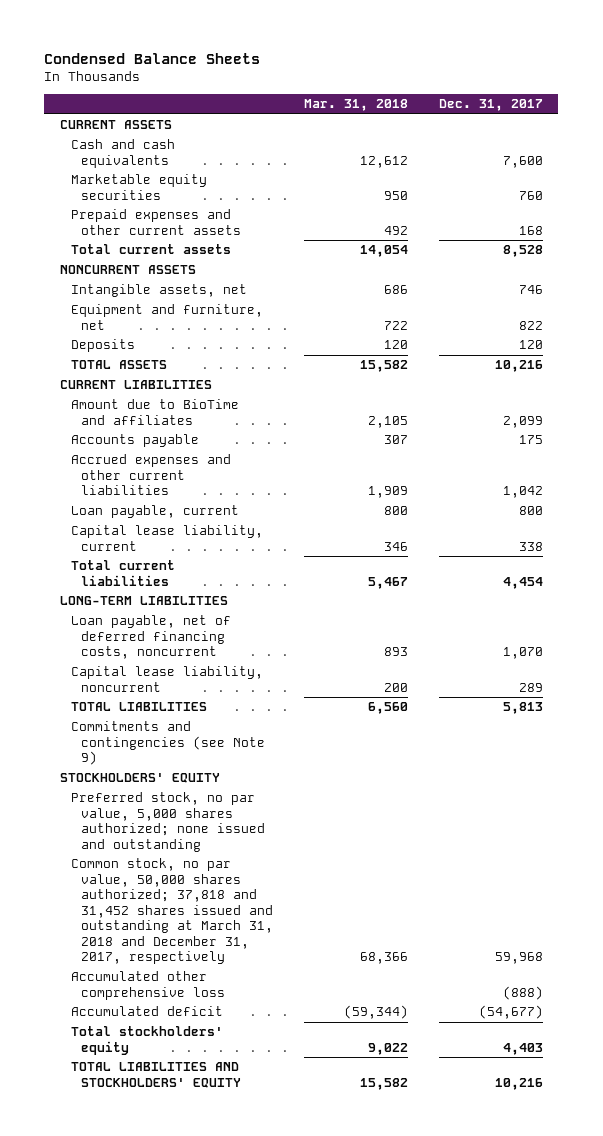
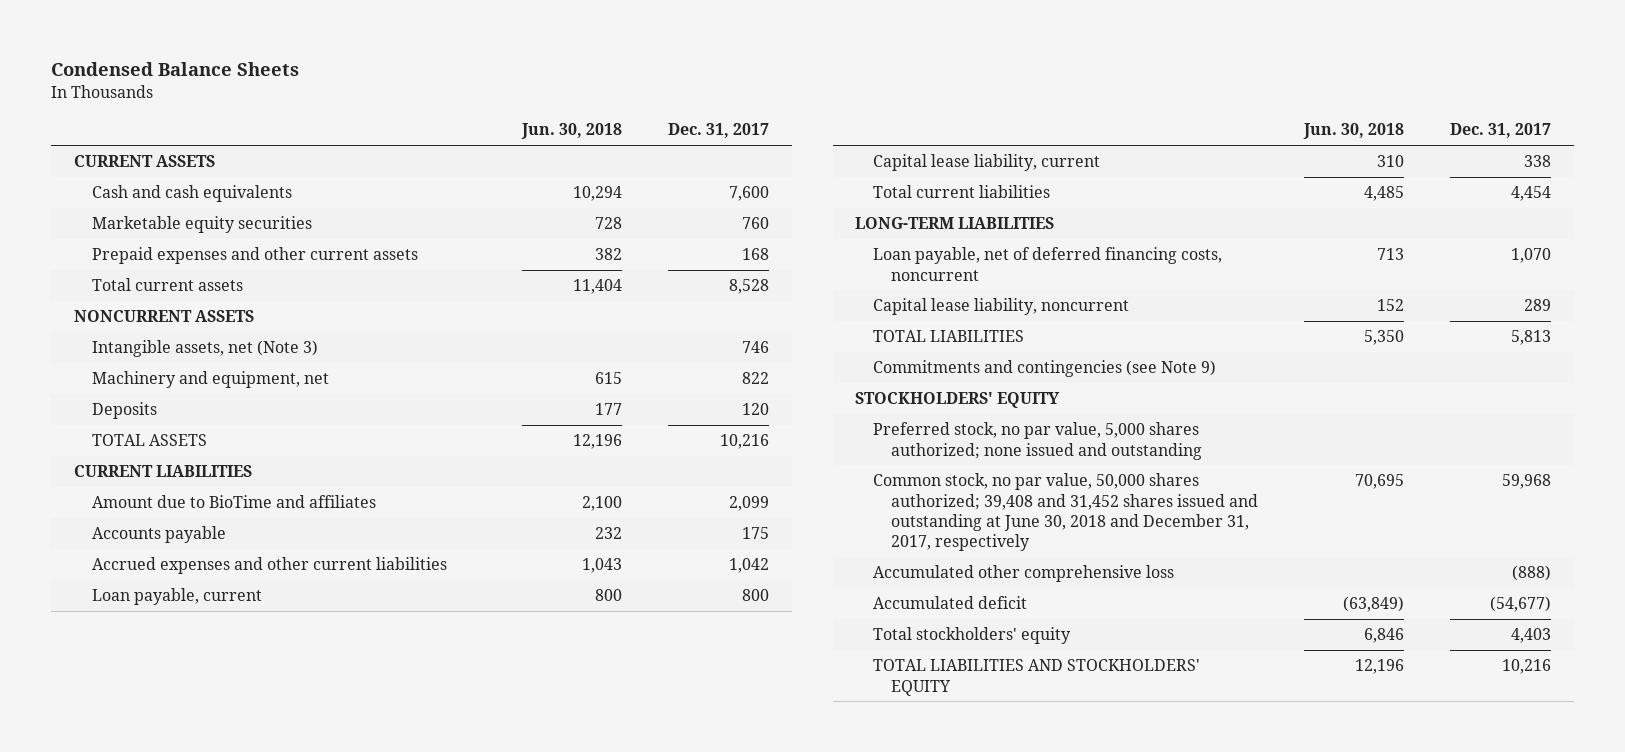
- | Mar. 31, 2018 | Dec. 31, 2017
+ | Jun. 30, 2018 | Dec. 31, 2017
- Intangible assets, net | 686 | 746
- Equipment and furniture, net | 722 | 822
+ Intangible assets, net (Note 3) | | 746
+ Machinery and equipment, net | 615 | 822
- Common stock, no par value, 50,000 shares authorized; 37,818 and 31,452 shares issued and outstanding at March 31, 2018 and December 31, 2017, respectively | 68,366 | 59,968
+ Common stock, no par value, 50,000 shares authorized; 39,408 and 31,452 shares issued and outstanding at June 30, 2018 and December 31, 2017, respectively | 70,695 | 59,968

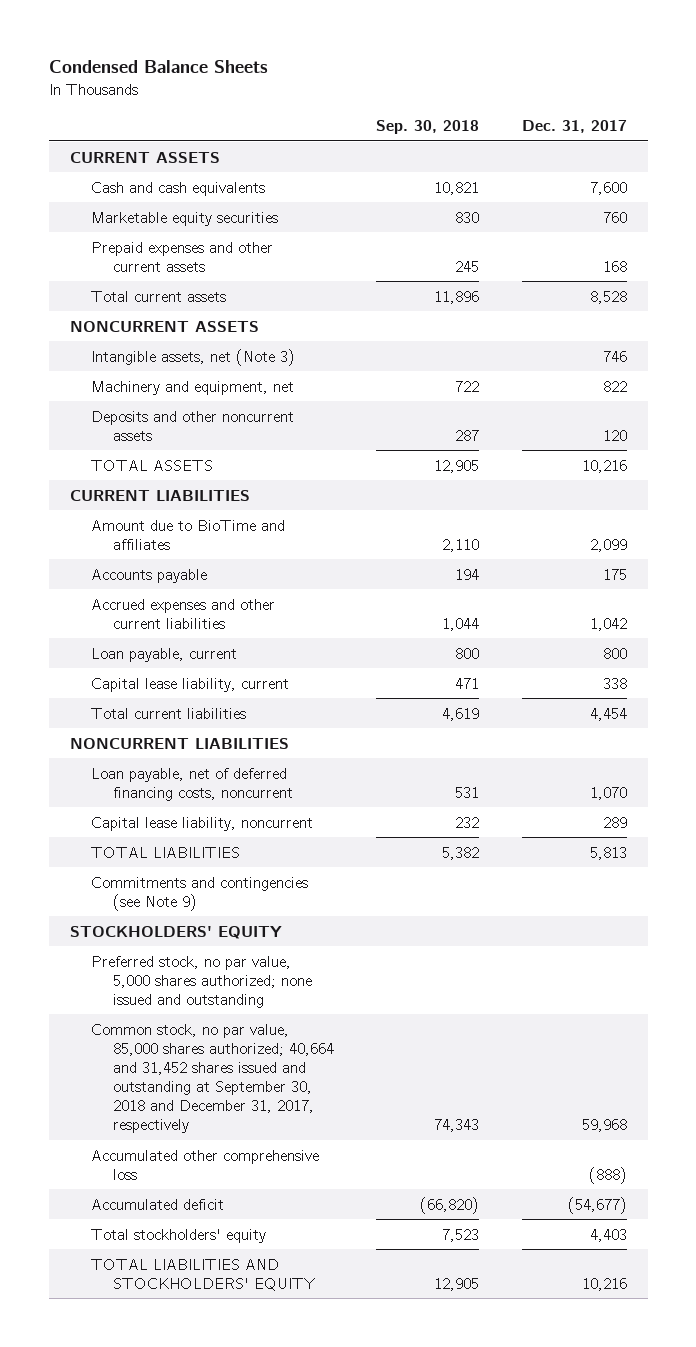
- | Jun. 30, 2018 | Dec. 31, 2017
+ | Sep. 30, 2018 | Dec. 31, 2017
- Deposits | 177 | 120
+ Deposits and other noncurrent assets | 287 | 120
- LONG-TERM LIABILITIES
+ NONCURRENT LIABILITIES
- Common stock, no par value, 50,000 shares authorized; 39,408 and 31,452 shares issued and outstanding at June 30, 2018 and December 31, 2017, respectively | 70,695 | 59,968
+ Common stock, no par value, 85,000 shares authorized; 40,664 and 31,452 shares issued and outstanding at September 30, 2018 and December 31, 2017, respectively | 74,343 | 59,968

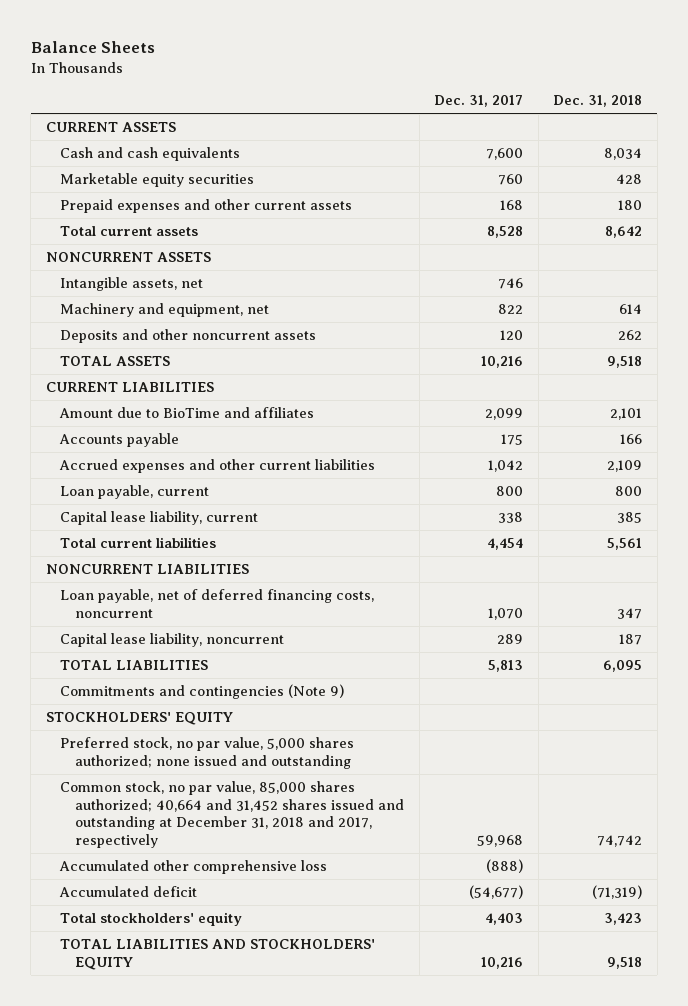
- Condensed Balance Sheets
+ Balance Sheets
- | Sep. 30, 2018 | Dec. 31, 2017
+ | Dec. 31, 2017 | Dec. 31, 2018
- Intangible assets, net (Note 3) | | 746
+ Intangible assets, net | 746 |
- Commitments and contingencies (see Note 9)
+ Commitments and contingencies (Note 9)
- Common stock, no par value, 85,000 shares authorized; 40,664 and 31,452 shares issued and outstanding at September 30, 2018 and December 31, 2017, respectively | 74,343 | 59,968
+ Common stock, no par value, 85,000 shares authorized; 40,664 and 31,452 shares issued and outstanding at December 31, 2018 and 2017, respectively | 59,968 | 74,742

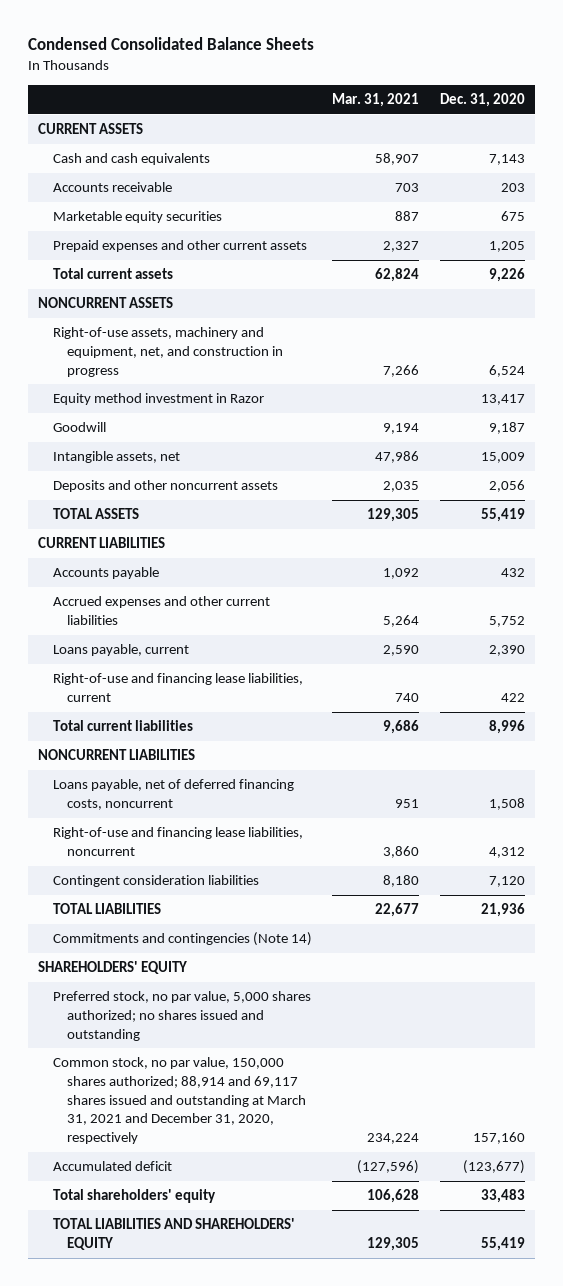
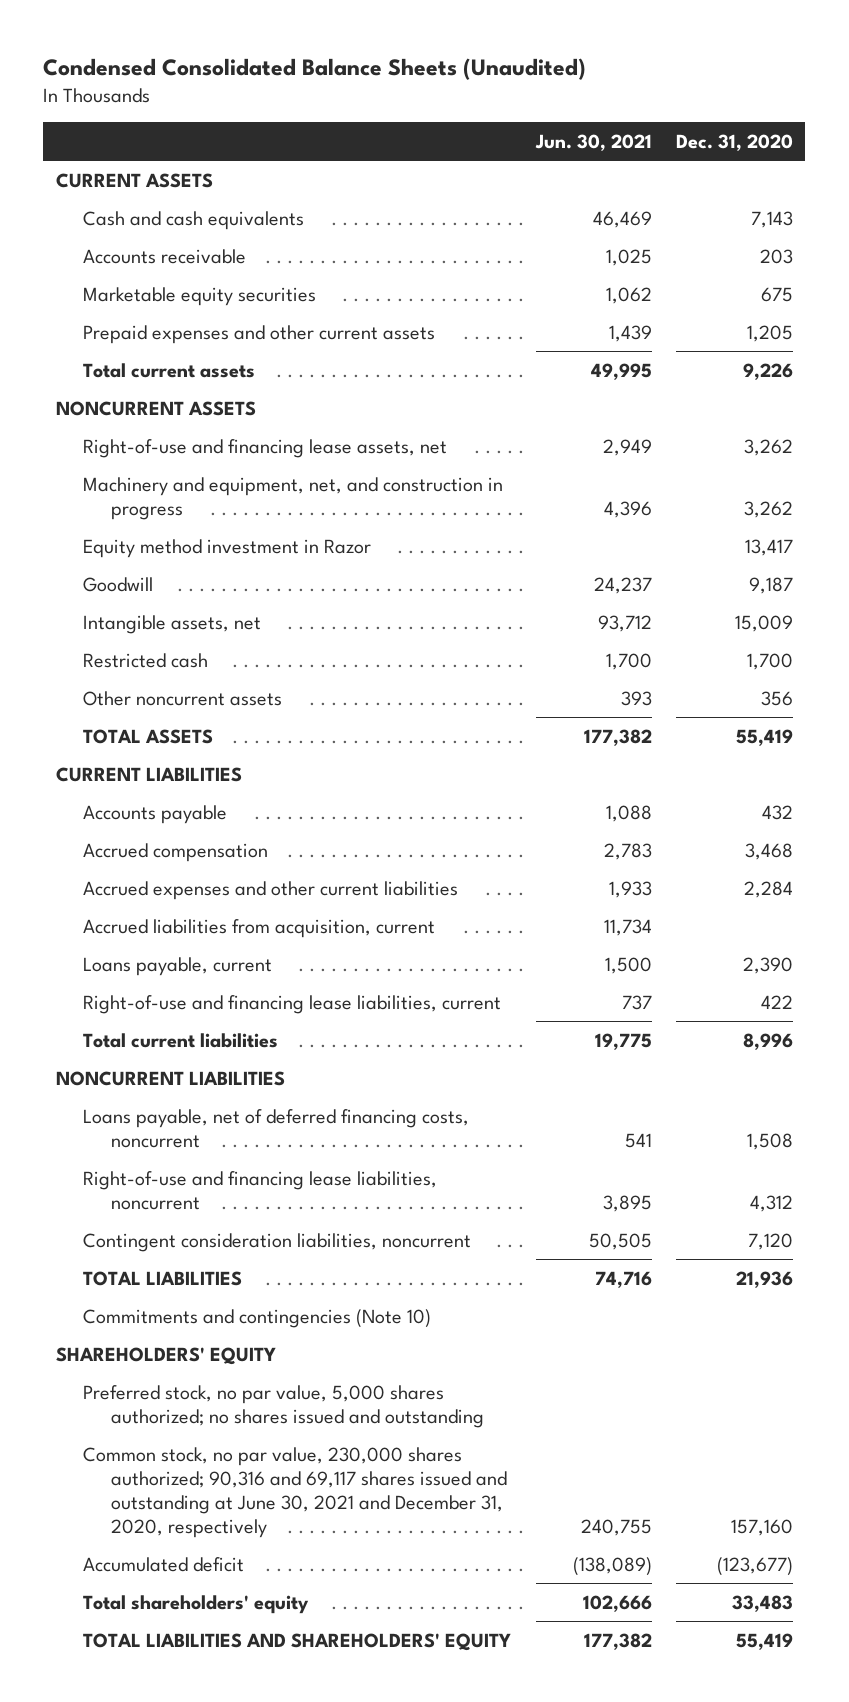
- Condensed Consolidated Balance Sheets
+ Condensed Consolidated Balance Sheets (Unaudited)
- | Mar. 31, 2021 | Dec. 31, 2020
+ | Jun. 30, 2021 | Dec. 31, 2020
- Right-of-use assets, machinery and equipment, net, and construction in progress | 7,266 | 6,524
+ Right-of-use and financing lease assets, net | 2,949 | 3,262
+ Machinery and equipment, net, and construction in progress | 4,396 | 3,262
- Deposits and other noncurrent assets | 2,035 | 2,056
+ Restricted cash | 1,700 | 1,700
+ Other noncurrent assets | 393 | 356
- Accrued expenses and other current liabilities | 5,264 | 5,752
+ Accrued compensation | 2,783 | 3,468
+ Accrued expenses and other current liabilities | 1,933 | 2,284
+ Accrued liabilities from acquisition, current | 11,734 |
- Contingent consideration liabilities | 8,180 | 7,120
+ Contingent consideration liabilities, noncurrent | 50,505 | 7,120
- Commitments and contingencies (Note 14)
+ Commitments and contingencies (Note 10)
- Common stock, no par value, 150,000 shares authorized; 88,914 and 69,117 shares issued and outstanding at March 31, 2021 and December 31, 2020, respectively | 234,224 | 157,160
+ Common stock, no par value, 230,000 shares authorized; 90,316 and 69,117 shares issued and outstanding at June 30, 2021 and December 31, 2020, respectively | 240,755 | 157,160

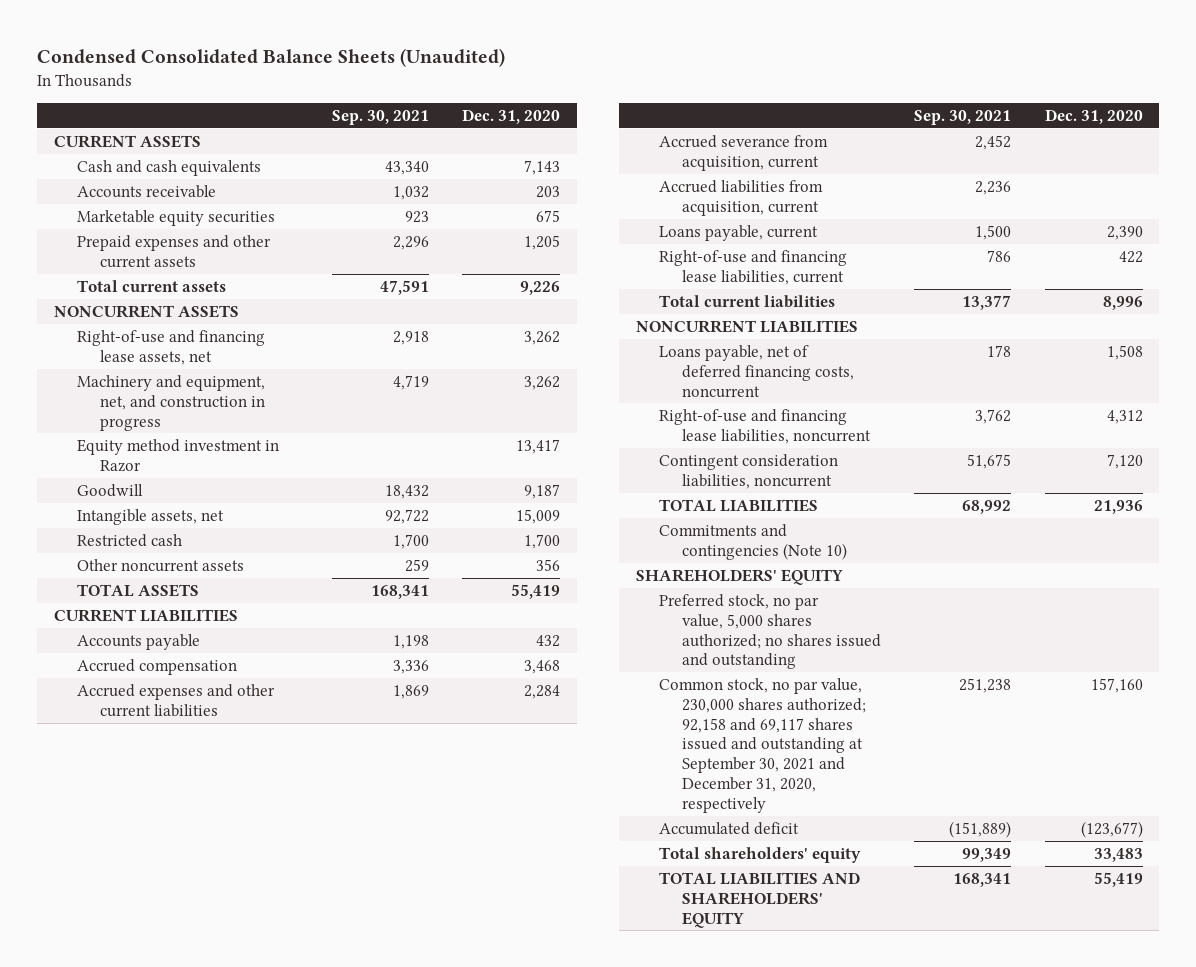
- | Jun. 30, 2021 | Dec. 31, 2020
+ | Sep. 30, 2021 | Dec. 31, 2020
+ Accrued severance from acquisition, current | 2,452 |
- Common stock, no par value, 230,000 shares authorized; 90,316 and 69,117 shares issued and outstanding at June 30, 2021 and December 31, 2020, respectively | 240,755 | 157,160
+ Common stock, no par value, 230,000 shares authorized; 92,158 and 69,117 shares issued and outstanding at September 30, 2021 and December 31, 2020, respectively | 251,238 | 157,160

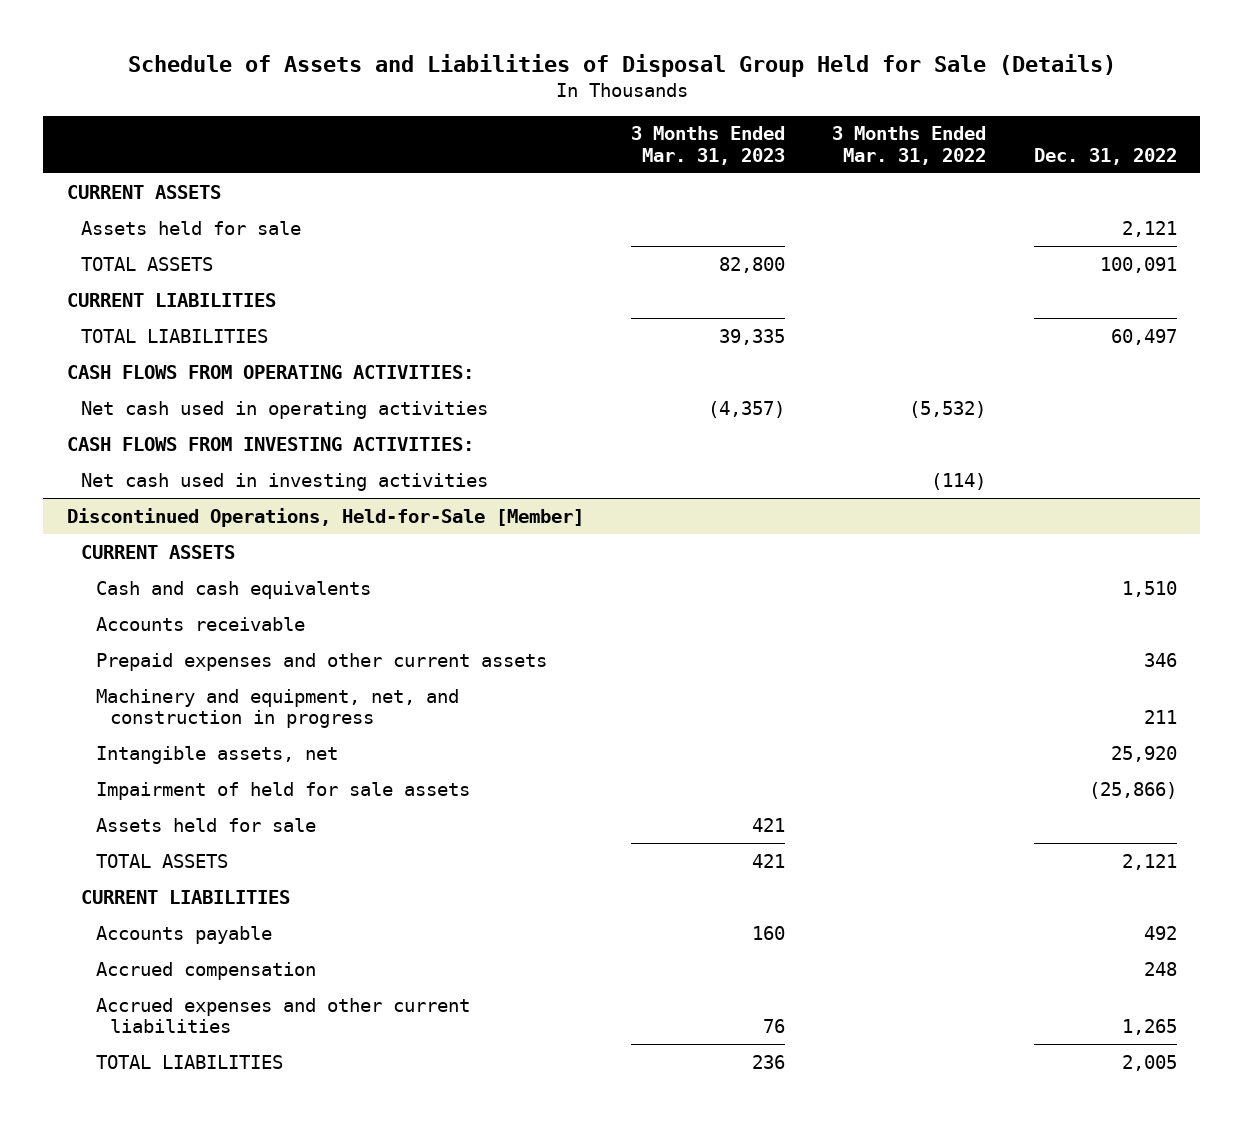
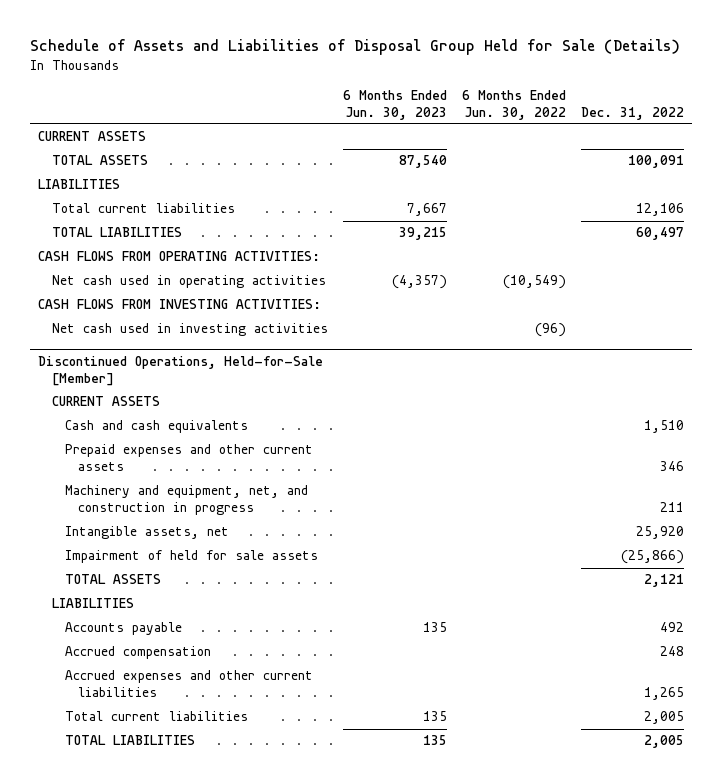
- | 3 Months Ended Mar. 31, 2023 | 3 Months Ended Mar. 31, 2022 | Dec. 31, 2022
+ | 6 Months Ended Jun. 30, 2023 | 6 Months Ended Jun. 30, 2022 | Dec. 31, 2022
- Assets held for sale | | | 2,121
- CURRENT LIABILITIES
+ LIABILITIES
+ Total current liabilities | 7,667 | | 12,106
@ Discontinued Operations, Held-for-Sale [Member]
- Accounts receivable
- Assets held for sale | 421 | |
- CURRENT LIABILITIES
+ LIABILITIES
+ Total current liabilities | 135 | | 2,005

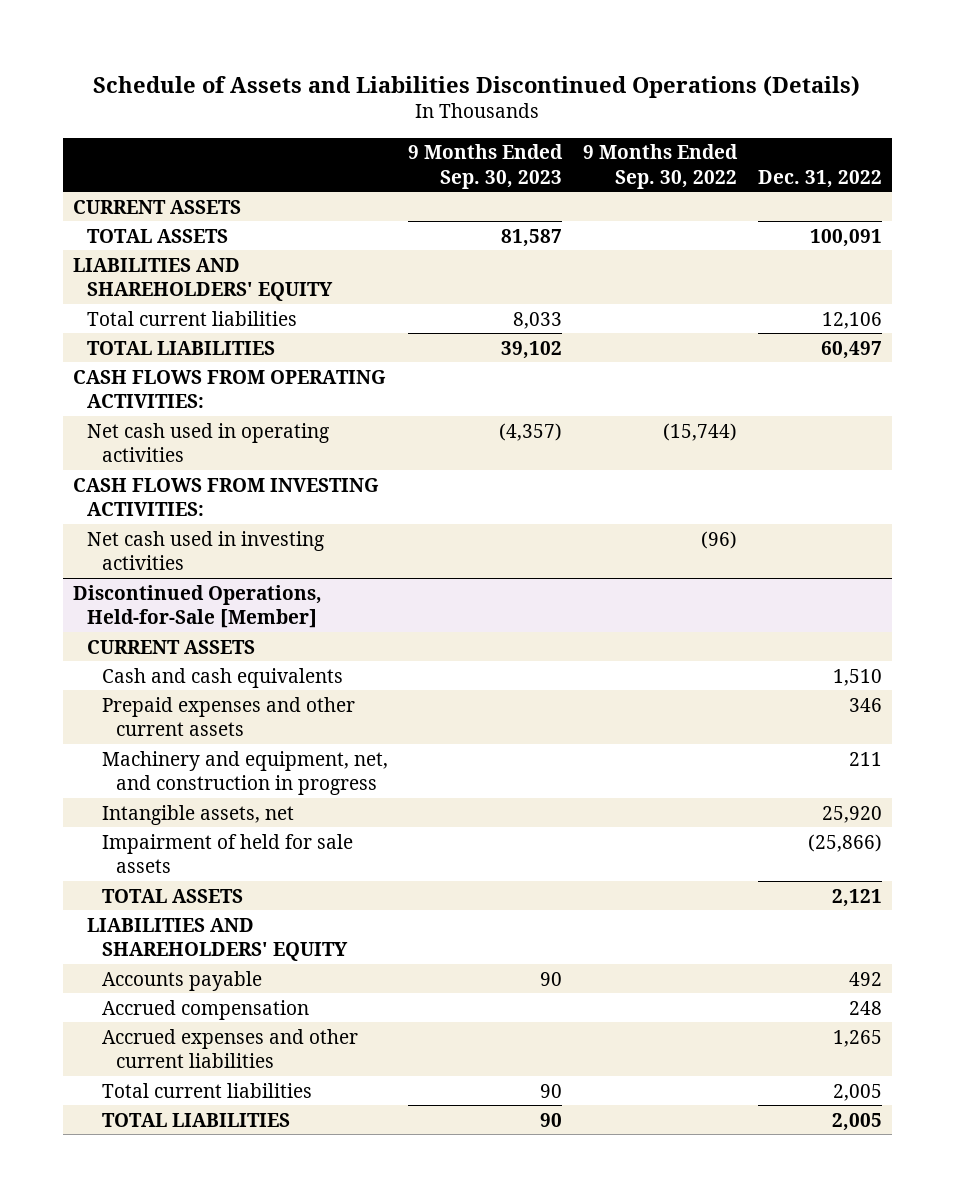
- Schedule of Assets and Liabilities of Disposal Group Held for Sale (Details)
+ Schedule of Assets and Liabilities Discontinued Operations (Details)
- | 6 Months Ended Jun. 30, 2023 | 6 Months Ended Jun. 30, 2022 | Dec. 31, 2022
+ | 9 Months Ended Sep. 30, 2023 | 9 Months Ended Sep. 30, 2022 | Dec. 31, 2022
- LIABILITIES
+ LIABILITIES AND SHAREHOLDERS' EQUITY
@ Discontinued Operations, Held-for-Sale [Member]
- LIABILITIES
+ LIABILITIES AND SHAREHOLDERS' EQUITY

